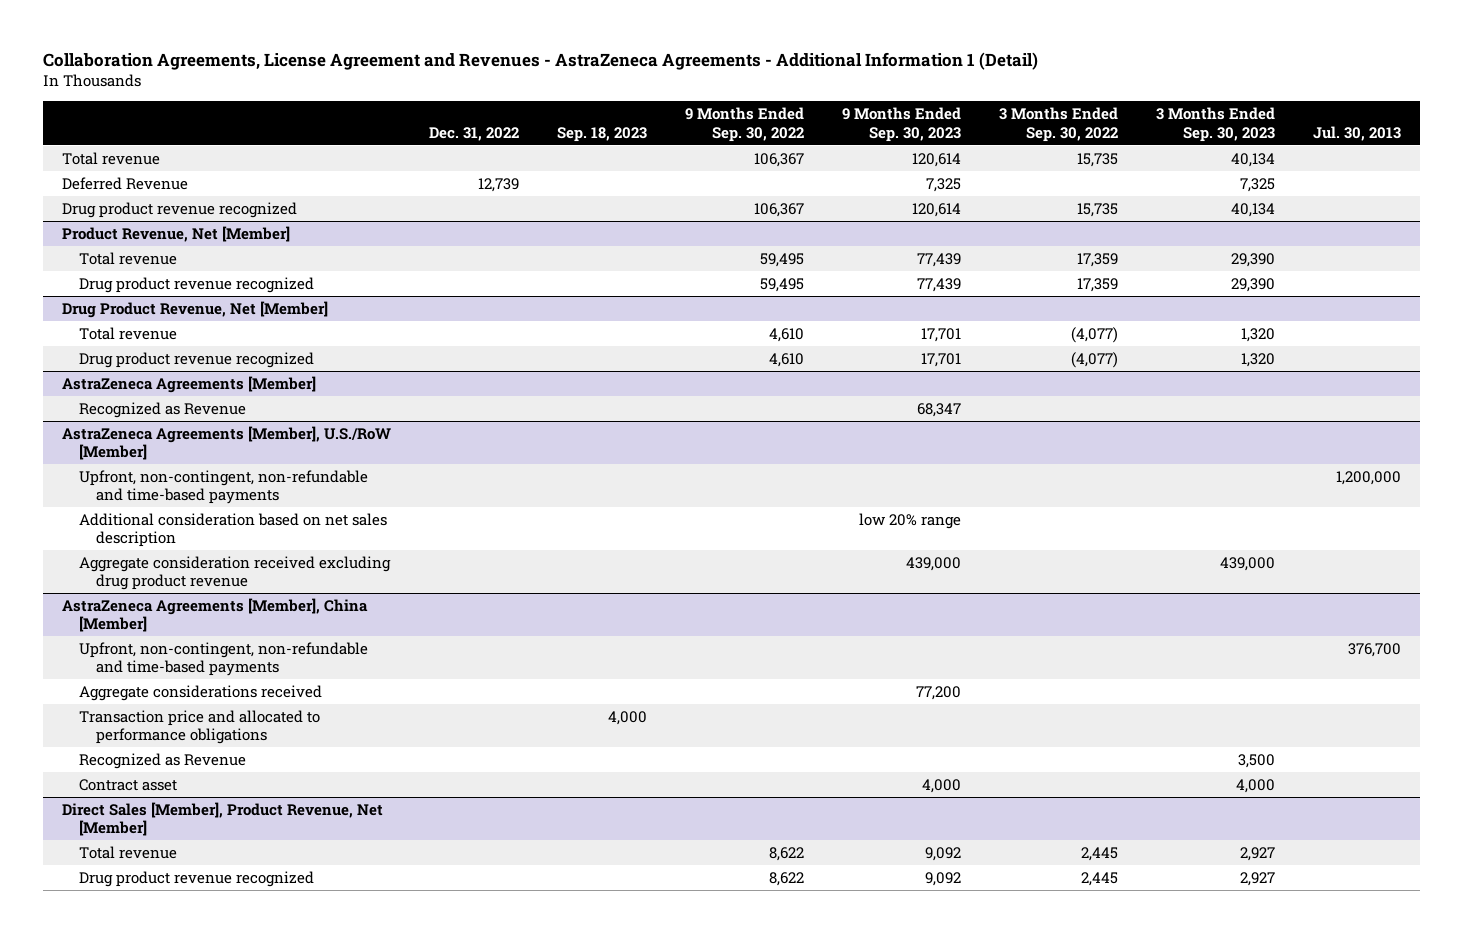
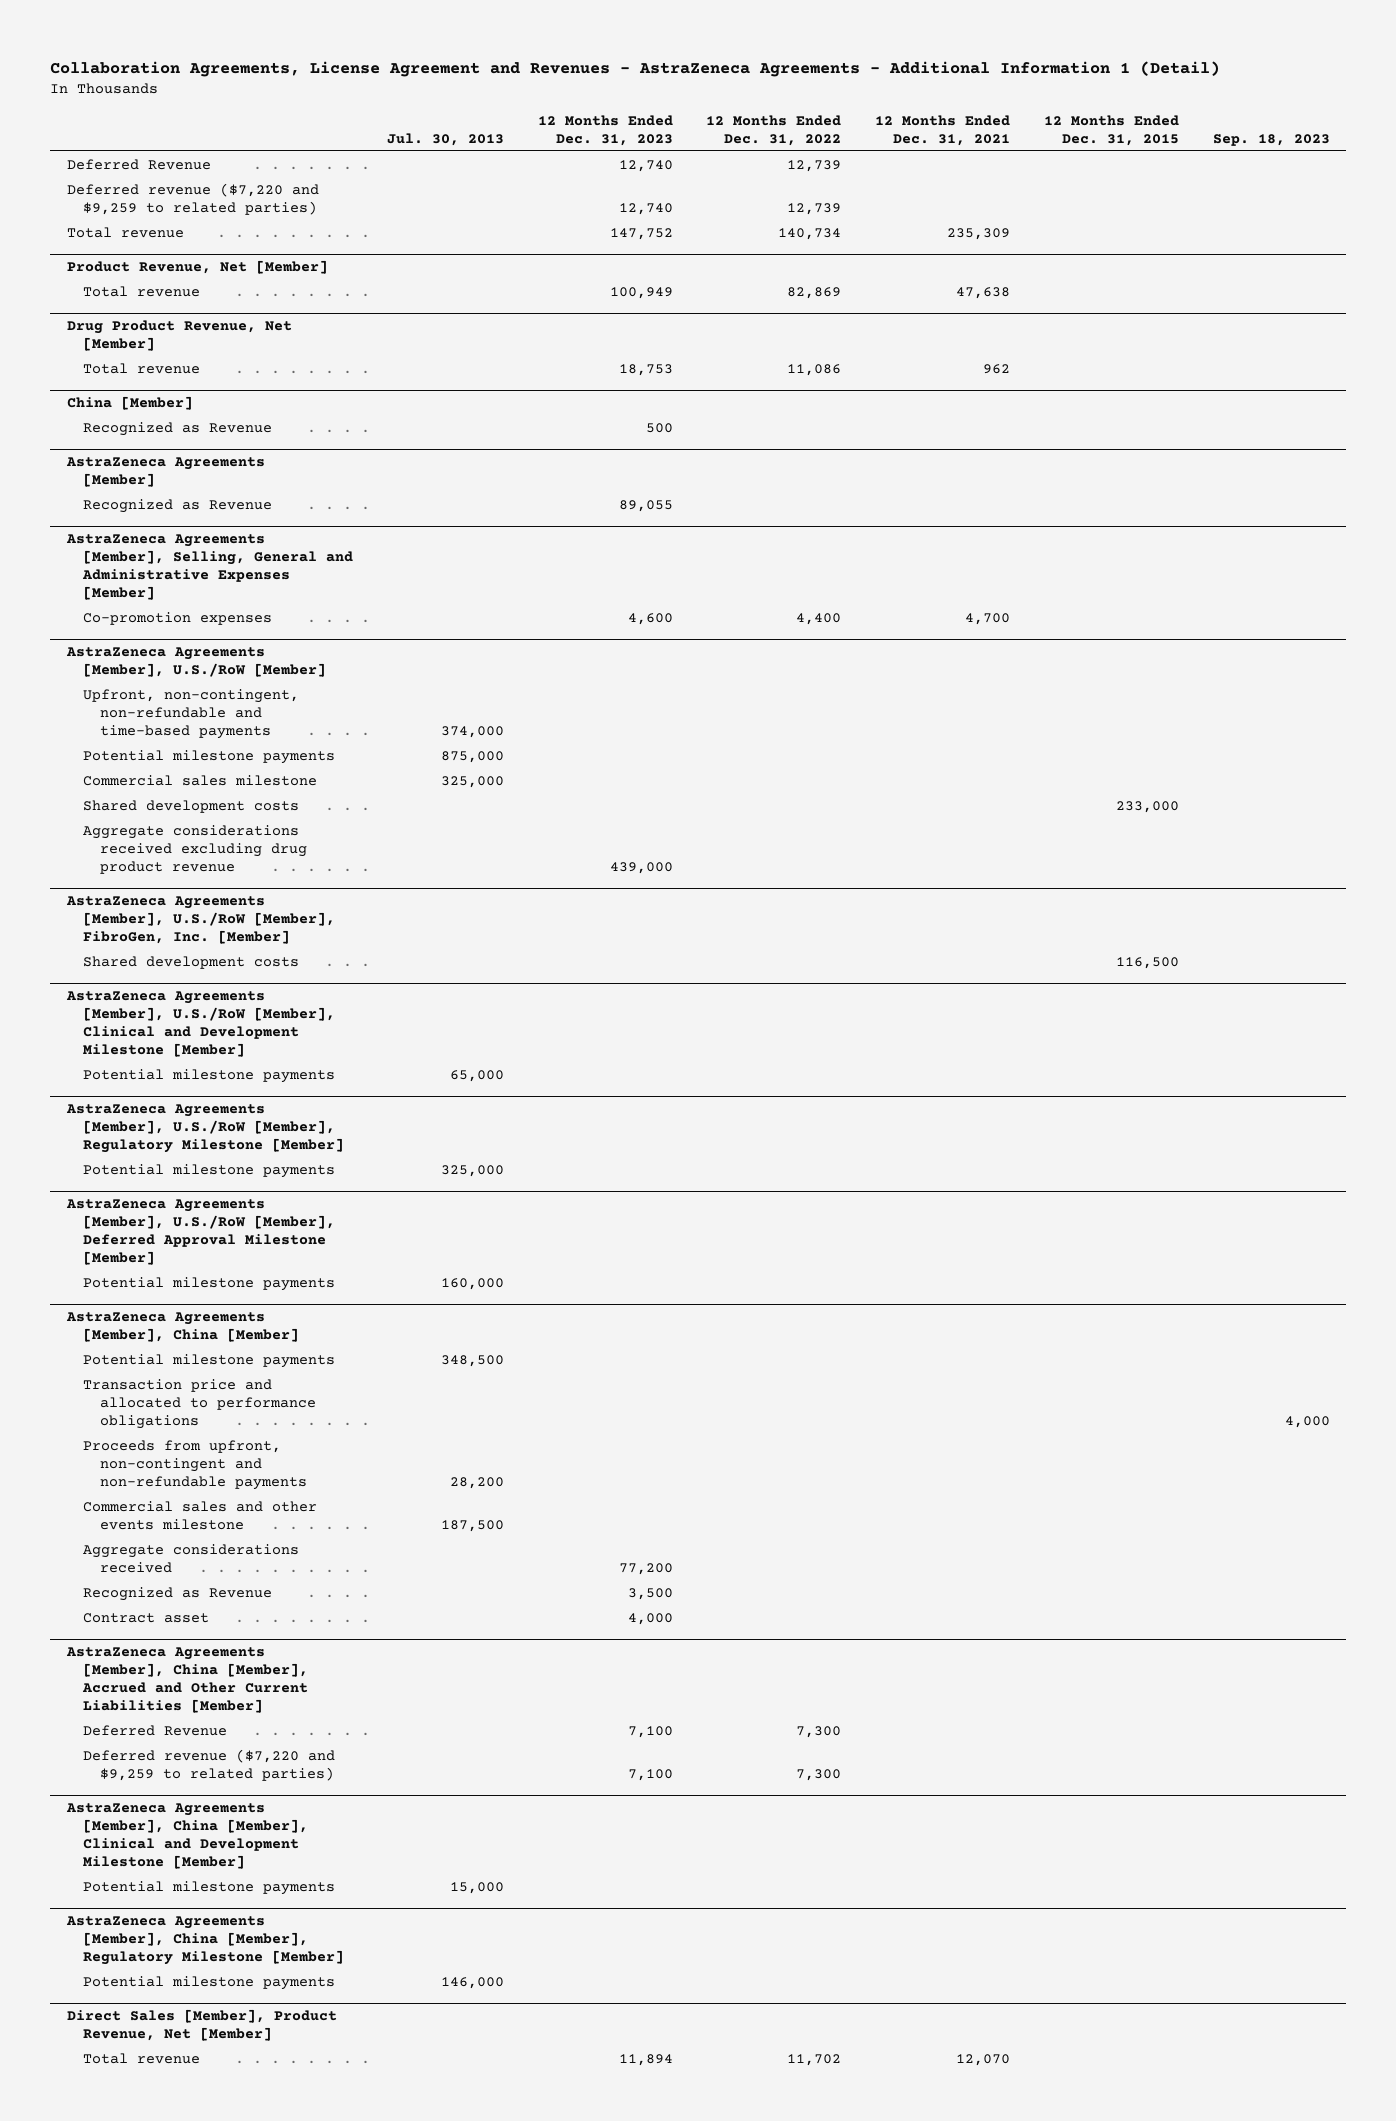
- | Dec. 31, 2022 | Sep. 18, 2023 | 9 Months Ended Sep. 30, 2022 | 9 Months Ended Sep. 30, 2023 | 3 Months Ended Sep. 30, 2022 | 3 Months Ended Sep. 30, 2023 | Jul. 30, 2013
+ | Jul. 30, 2013 | 12 Months Ended Dec. 31, 2023 | 12 Months Ended Dec. 31, 2022 | 12 Months Ended Dec. 31, 2021 | 12 Months Ended Dec. 31, 2015 | Sep. 18, 2023
- Drug product revenue recognized | | | 106,367 | 120,614 | 15,735 | 40,134 |
+ Deferred revenue ($7,220 and $9,259 to related parties) | | 12,740 | 12,739 | | |
moved down: Total revenue | | 147,752 | 140,734 | 235,309 | |
@ Product Revenue, Net [Member]
- Drug product revenue recognized | | | 59,495 | 77,439 | 17,359 | 29,390 |
@ Drug Product Revenue, Net [Member]
- Drug product revenue recognized | | | 4,610 | 17,701 | (4,077) | 1,320 |
+ China [Member]
+ Recognized as Revenue | | 500 | | | |
+ AstraZeneca Agreements [Member], Selling, General and Administrative Expenses [Member]
+ Co-promotion expenses | | 4,600 | 4,400 | 4,700 | |
@ AstraZeneca Agreements [Member], U.S./RoW [Member]
- Upfront, non-contingent, non-refundable and time-based payments | | | | | | | 1,200,000
- Additional consideration based on net sales description | | | | low 20% range | | |
- Aggregate consideration received excluding drug product revenue | | | | 439,000 | | 439,000 |
+ Upfront, non-contingent, non-refundable and time-based payments | 374,000 | | | | |
+ Potential milestone payments | 875,000 | | | | |
+ Commercial sales milestone | 325,000 | | | | |
+ Shared development costs | | | | | 233,000 |
+ Aggregate considerations received excluding drug product revenue | | 439,000 | | | |
+ AstraZeneca Agreements [Member], U.S./RoW [Member], FibroGen, Inc. [Member]
+ Shared development costs | | | | | 116,500 |
+ AstraZeneca Agreements [Member], U.S./RoW [Member], Clinical and Development Milestone [Member]
+ Potential milestone payments | 65,000 | | | | |
+ AstraZeneca Agreements [Member], U.S./RoW [Member], Regulatory Milestone [Member]
+ Potential milestone payments | 325,000 | | | | |
+ AstraZeneca Agreements [Member], U.S./RoW [Member], Deferred Approval Milestone [Member]
+ Potential milestone payments | 160,000 | | | | |
@ AstraZeneca Agreements [Member], China [Member]
- Upfront, non-contingent, non-refundable and time-based payments | | | | | | | 376,700
+ Potential milestone payments | 348,500 | | | | |
+ Proceeds from upfront, non-contingent and non-refundable payments | 28,200 | | | | |
+ Commercial sales and other events milestone | 187,500 | | | | |
moved down: Aggregate considerations received | | 77,200 | | | |
+ AstraZeneca Agreements [Member], China [Member], Accrued and Other Current Liabilities [Member]
+ Deferred Revenue | | 7,100 | 7,300 | | |
+ Deferred revenue ($7,220 and $9,259 to related parties) | | 7,100 | 7,300 | | |
+ AstraZeneca Agreements [Member], China [Member], Clinical and Development Milestone [Member]
+ Potential milestone payments | 15,000 | | | | |
+ AstraZeneca Agreements [Member], China [Member], Regulatory Milestone [Member]
+ Potential milestone payments | 146,000 | | | | |
@ Direct Sales [Member], Product Revenue, Net [Member]
- Drug product revenue recognized | | | 8,622 | 9,092 | 2,445 | 2,927 |

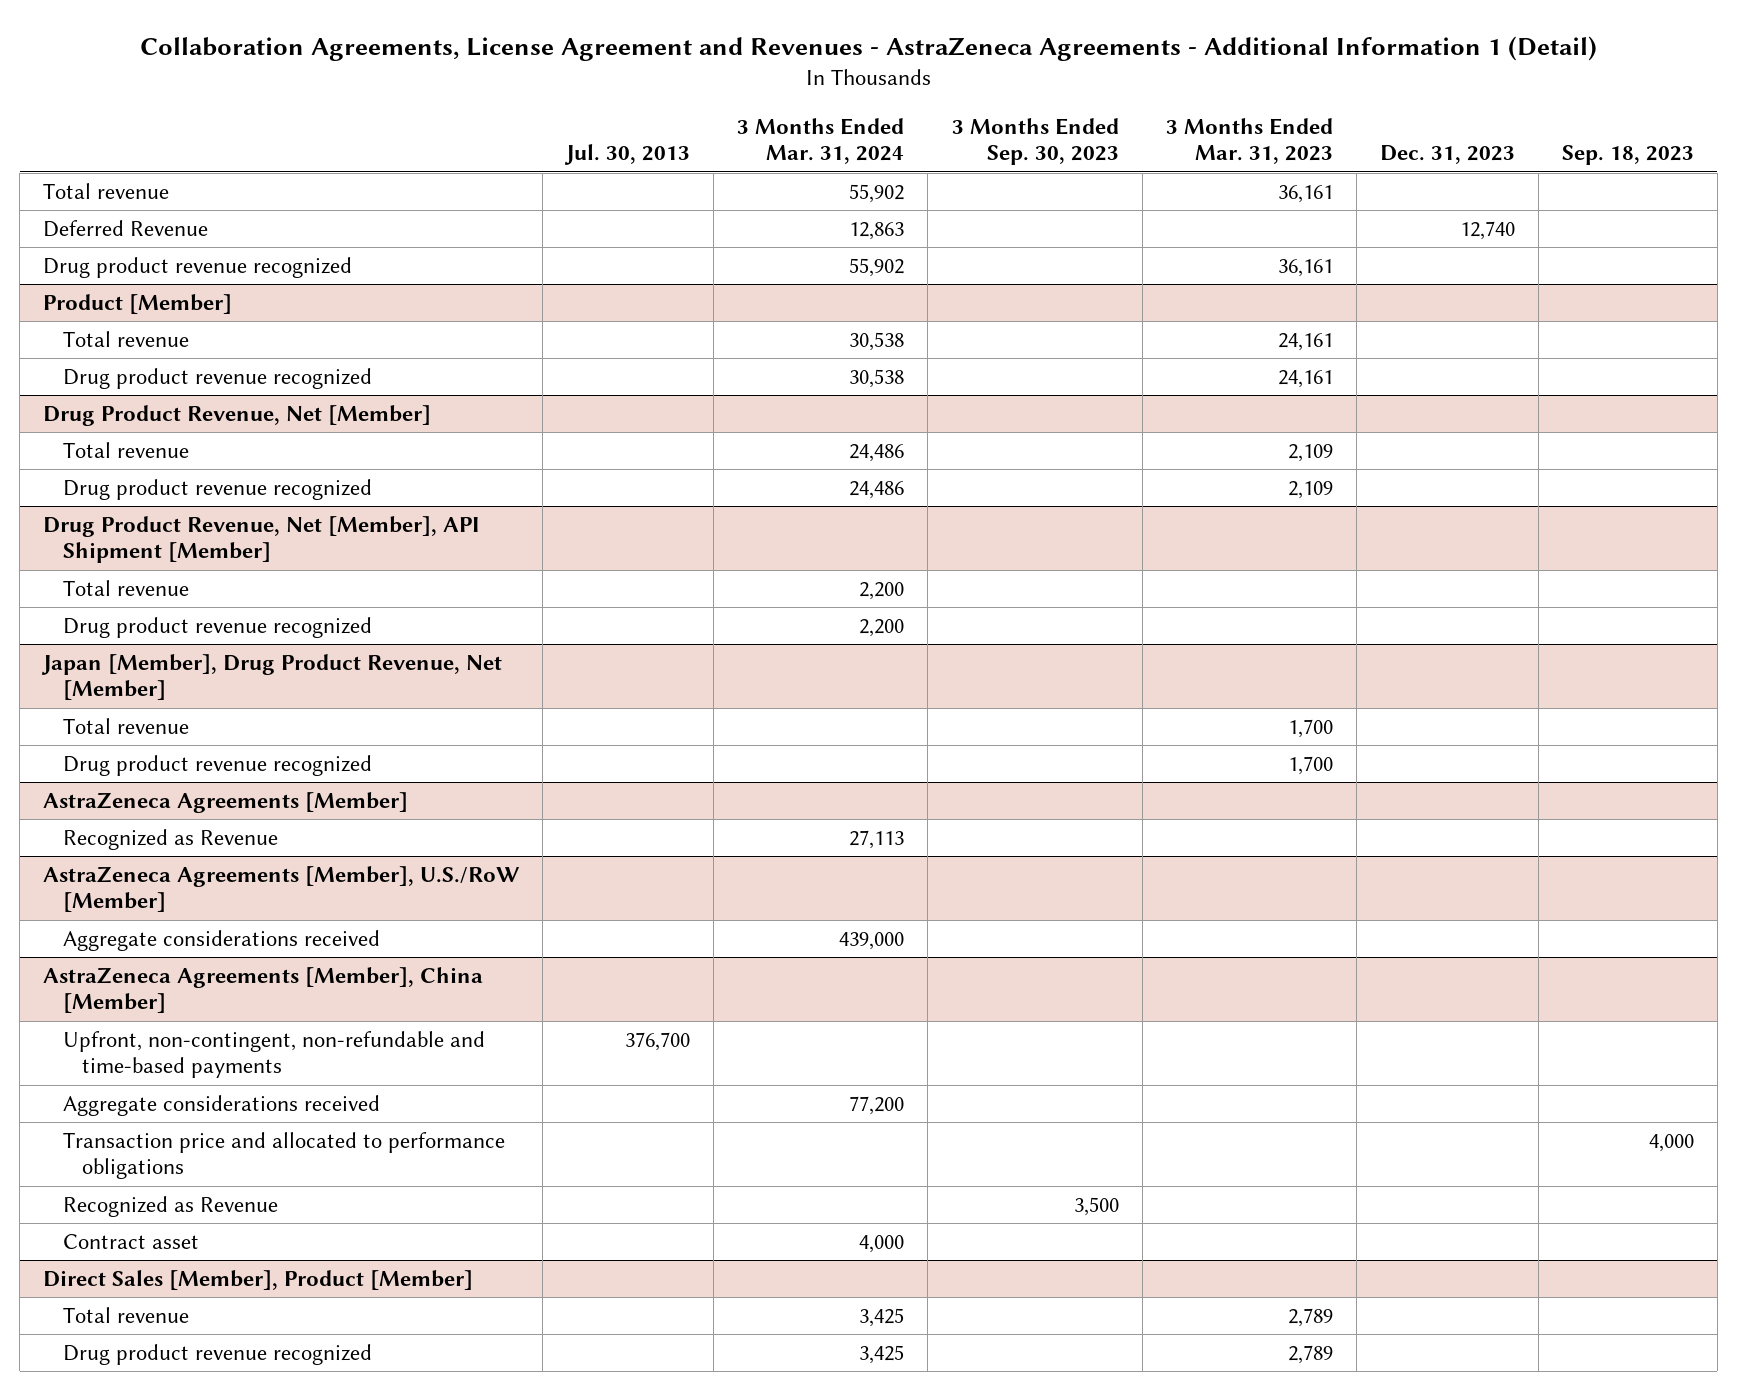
- | Jul. 30, 2013 | 12 Months Ended Dec. 31, 2023 | 12 Months Ended Dec. 31, 2022 | 12 Months Ended Dec. 31, 2021 | 12 Months Ended Dec. 31, 2015 | Sep. 18, 2023
+ | Jul. 30, 2013 | 3 Months Ended Mar. 31, 2024 | 3 Months Ended Sep. 30, 2023 | 3 Months Ended Mar. 31, 2023 | Dec. 31, 2023 | Sep. 18, 2023
- Deferred revenue ($7,220 and $9,259 to related parties) | | 12,740 | 12,739 | | |
- Product Revenue, Net [Member]
moved down: Deferred Revenue | | 12,863 | | | 12,740 |
+ Drug product revenue recognized | | 55,902 | | 36,161 | |
+ Product [Member]
+ Drug product revenue recognized | | 30,538 | | 24,161 | |
- China [Member]
- Recognized as Revenue | | 500 | | | |
@ Drug Product Revenue, Net [Member]
+ Drug product revenue recognized | | 24,486 | | 2,109 | |
+ Drug Product Revenue, Net [Member], API Shipment [Member]
+ Total revenue | | 2,200 | | | |
+ Drug product revenue recognized | | 2,200 | | | |
+ Japan [Member], Drug Product Revenue, Net [Member]
+ Total revenue | | | | 1,700 | |
+ Drug product revenue recognized | | | | 1,700 | |
- AstraZeneca Agreements [Member], Selling, General and Administrative Expenses [Member]
- Co-promotion expenses | | 4,600 | 4,400 | 4,700 | |
@ AstraZeneca Agreements [Member], U.S./RoW [Member]
- Upfront, non-contingent, non-refundable and time-based payments | 374,000 | | | | |
- Potential milestone payments | 875,000 | | | | |
- Commercial sales milestone | 325,000 | | | | |
- Shared development costs | | | | | 233,000 |
- Aggregate considerations received excluding drug product revenue | | 439,000 | | | |
- AstraZeneca Agreements [Member], U.S./RoW [Member], FibroGen, Inc. [Member]
- Shared development costs | | | | | 116,500 |
- AstraZeneca Agreements [Member], U.S./RoW [Member], Clinical and Development Milestone [Member]
- Potential milestone payments | 65,000 | | | | |
- AstraZeneca Agreements [Member], U.S./RoW [Member], Regulatory Milestone [Member]
- Potential milestone payments | 325,000 | | | | |
- AstraZeneca Agreements [Member], U.S./RoW [Member], Deferred Approval Milestone [Member]
- Potential milestone payments | 160,000 | | | | |
@ AstraZeneca Agreements [Member], U.S./RoW [Member]
+ Aggregate considerations received | | 439,000 | | | |
@ AstraZeneca Agreements [Member], China [Member]
- Potential milestone payments | 348,500 | | | | |
- Proceeds from upfront, non-contingent and non-refundable payments | 28,200 | | | | |
- Commercial sales and other events milestone | 187,500 | | | | |
+ Upfront, non-contingent, non-refundable and time-based payments | 376,700 | | | | |
moved down: Transaction price and allocated to performance obligations | | | | | | 4,000
- AstraZeneca Agreements [Member], China [Member], Accrued and Other Current Liabilities [Member]
- Deferred Revenue | | 7,100 | 7,300 | | |
- Deferred revenue ($7,220 and $9,259 to related parties) | | 7,100 | 7,300 | | |
- AstraZeneca Agreements [Member], China [Member], Clinical and Development Milestone [Member]
- Potential milestone payments | 15,000 | | | | |
- AstraZeneca Agreements [Member], China [Member], Regulatory Milestone [Member]
- Potential milestone payments | 146,000 | | | | |
- Direct Sales [Member], Product Revenue, Net [Member]
+ Direct Sales [Member], Product [Member]
+ Drug product revenue recognized | | 3,425 | | 2,789 | |

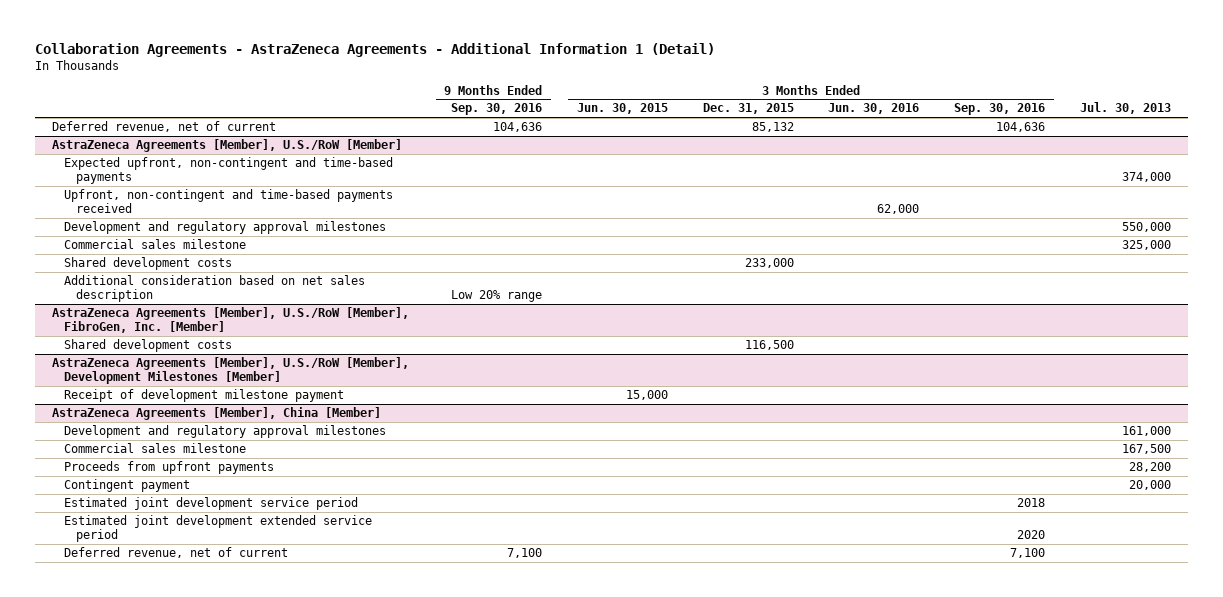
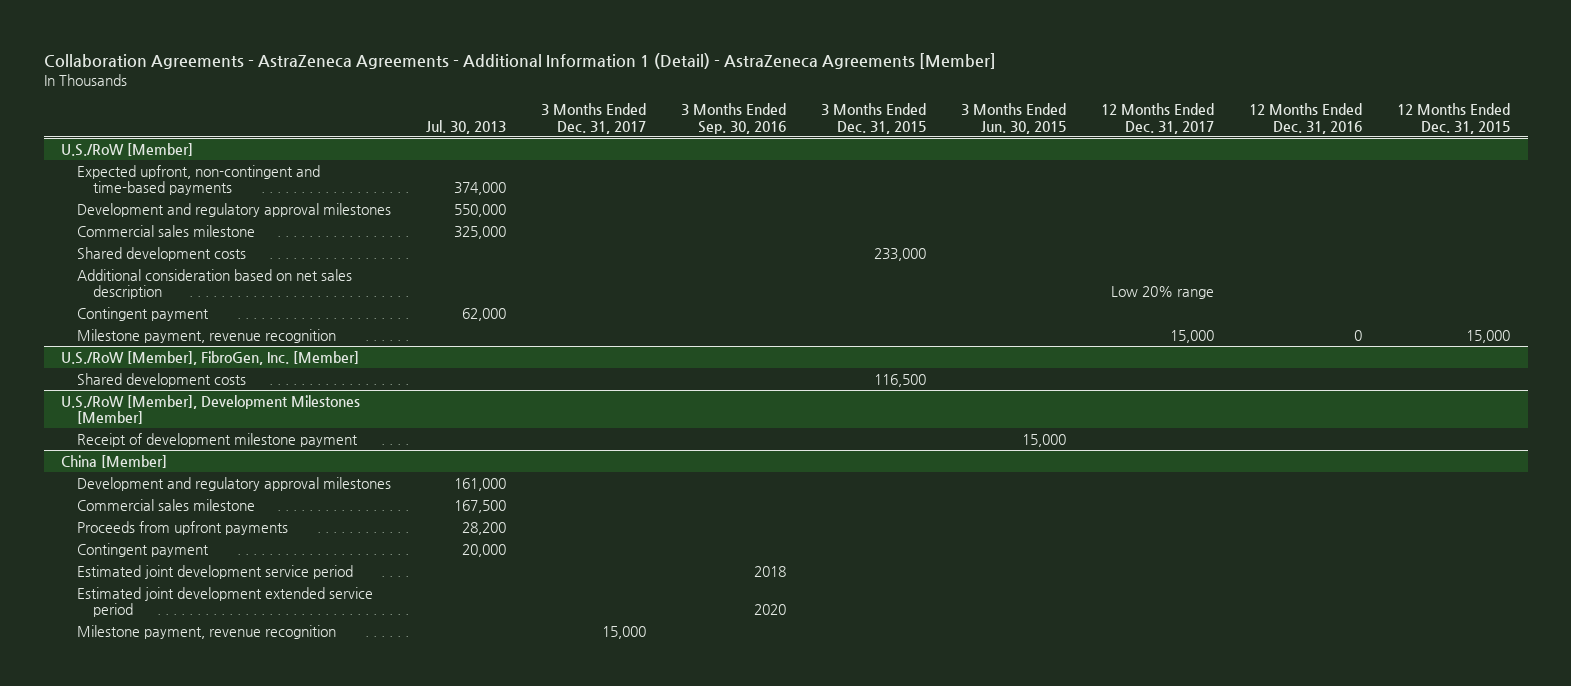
- Collaboration Agreements - AstraZeneca Agreements - Additional Information 1 (Detail)
+ Collaboration Agreements - AstraZeneca Agreements - Additional Information 1 (Detail) - AstraZeneca Agreements [Member]
- | 9 Months Ended Sep. 30, 2016 | 3 Months Ended Jun. 30, 2015 | 3 Months Ended Dec. 31, 2015 | 3 Months Ended Jun. 30, 2016 | 3 Months Ended Sep. 30, 2016 | Jul. 30, 2013
+ | Jul. 30, 2013 | 3 Months Ended Dec. 31, 2017 | 3 Months Ended Sep. 30, 2016 | 3 Months Ended Dec. 31, 2015 | 3 Months Ended Jun. 30, 2015 | 12 Months Ended Dec. 31, 2017 | 12 Months Ended Dec. 31, 2016 | 12 Months Ended Dec. 31, 2015
- Deferred revenue, net of current | 104,636 | | 85,132 | | 104,636 |
- AstraZeneca Agreements [Member], U.S./RoW [Member]
+ U.S./RoW [Member]
- Upfront, non-contingent and time-based payments received | | | | 62,000 | |
- AstraZeneca Agreements [Member], U.S./RoW [Member], FibroGen, Inc. [Member]
+ Contingent payment | 62,000 | | | | | | |
+ Milestone payment, revenue recognition | | | | | | 15,000 | 0 | 15,000
+ U.S./RoW [Member], FibroGen, Inc. [Member]
- AstraZeneca Agreements [Member], U.S./RoW [Member], Development Milestones [Member]
+ U.S./RoW [Member], Development Milestones [Member]
- AstraZeneca Agreements [Member], China [Member]
+ China [Member]
- Deferred revenue, net of current | 7,100 | | | | 7,100 |
+ Milestone payment, revenue recognition | | 15,000 | | | | | |

